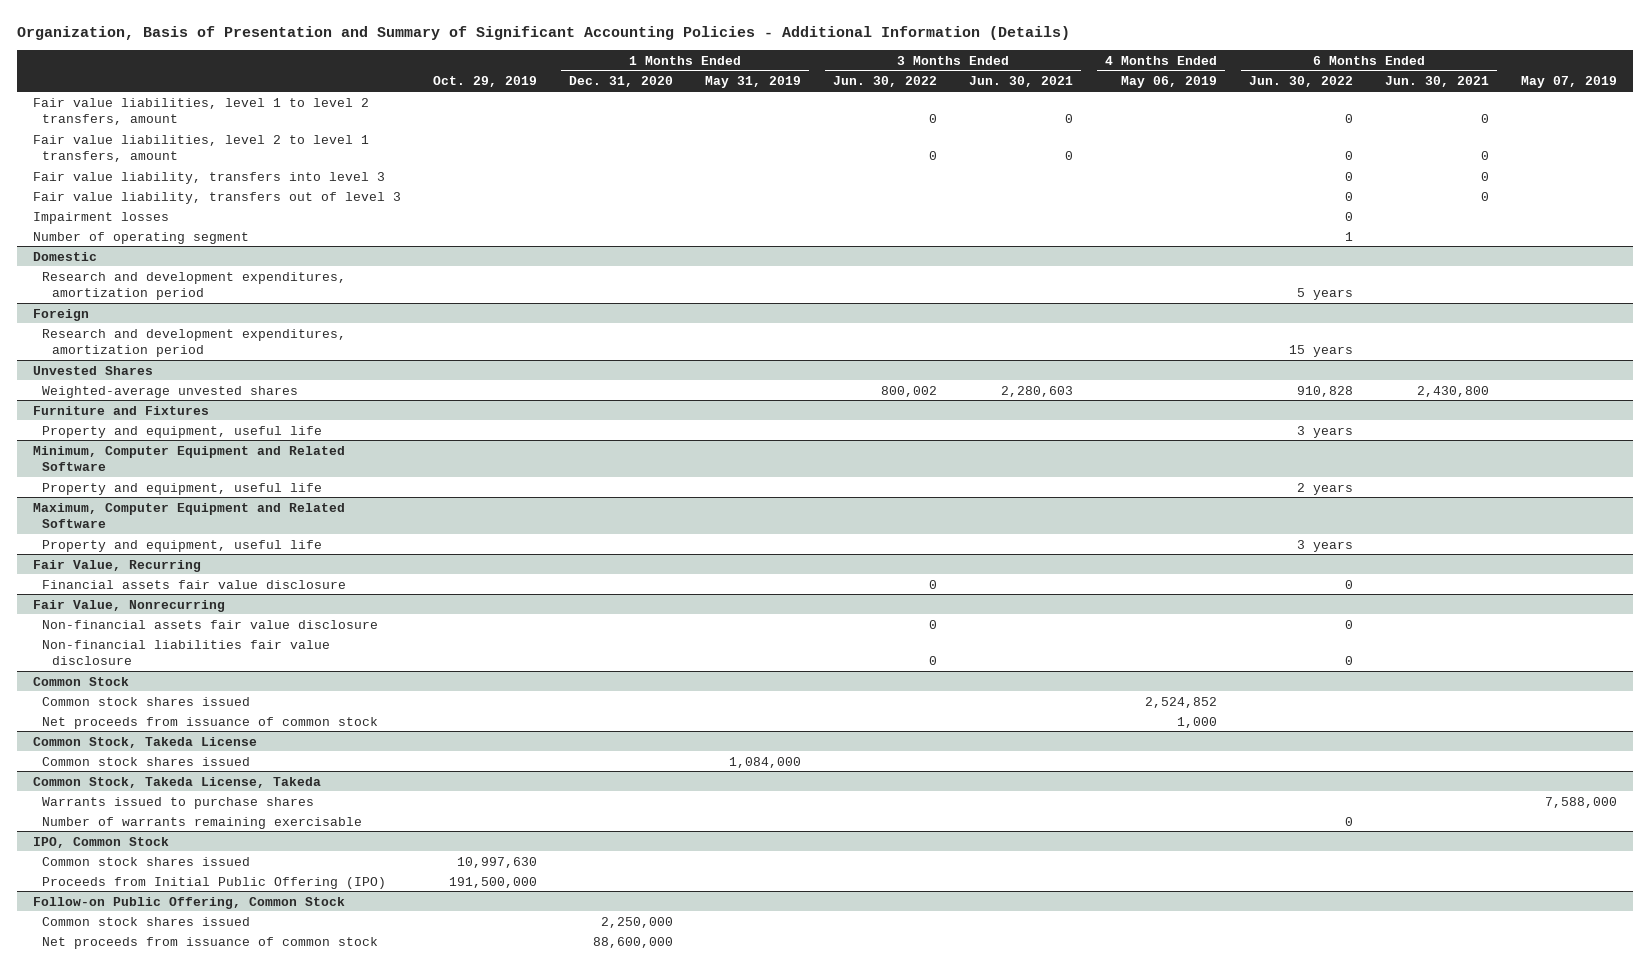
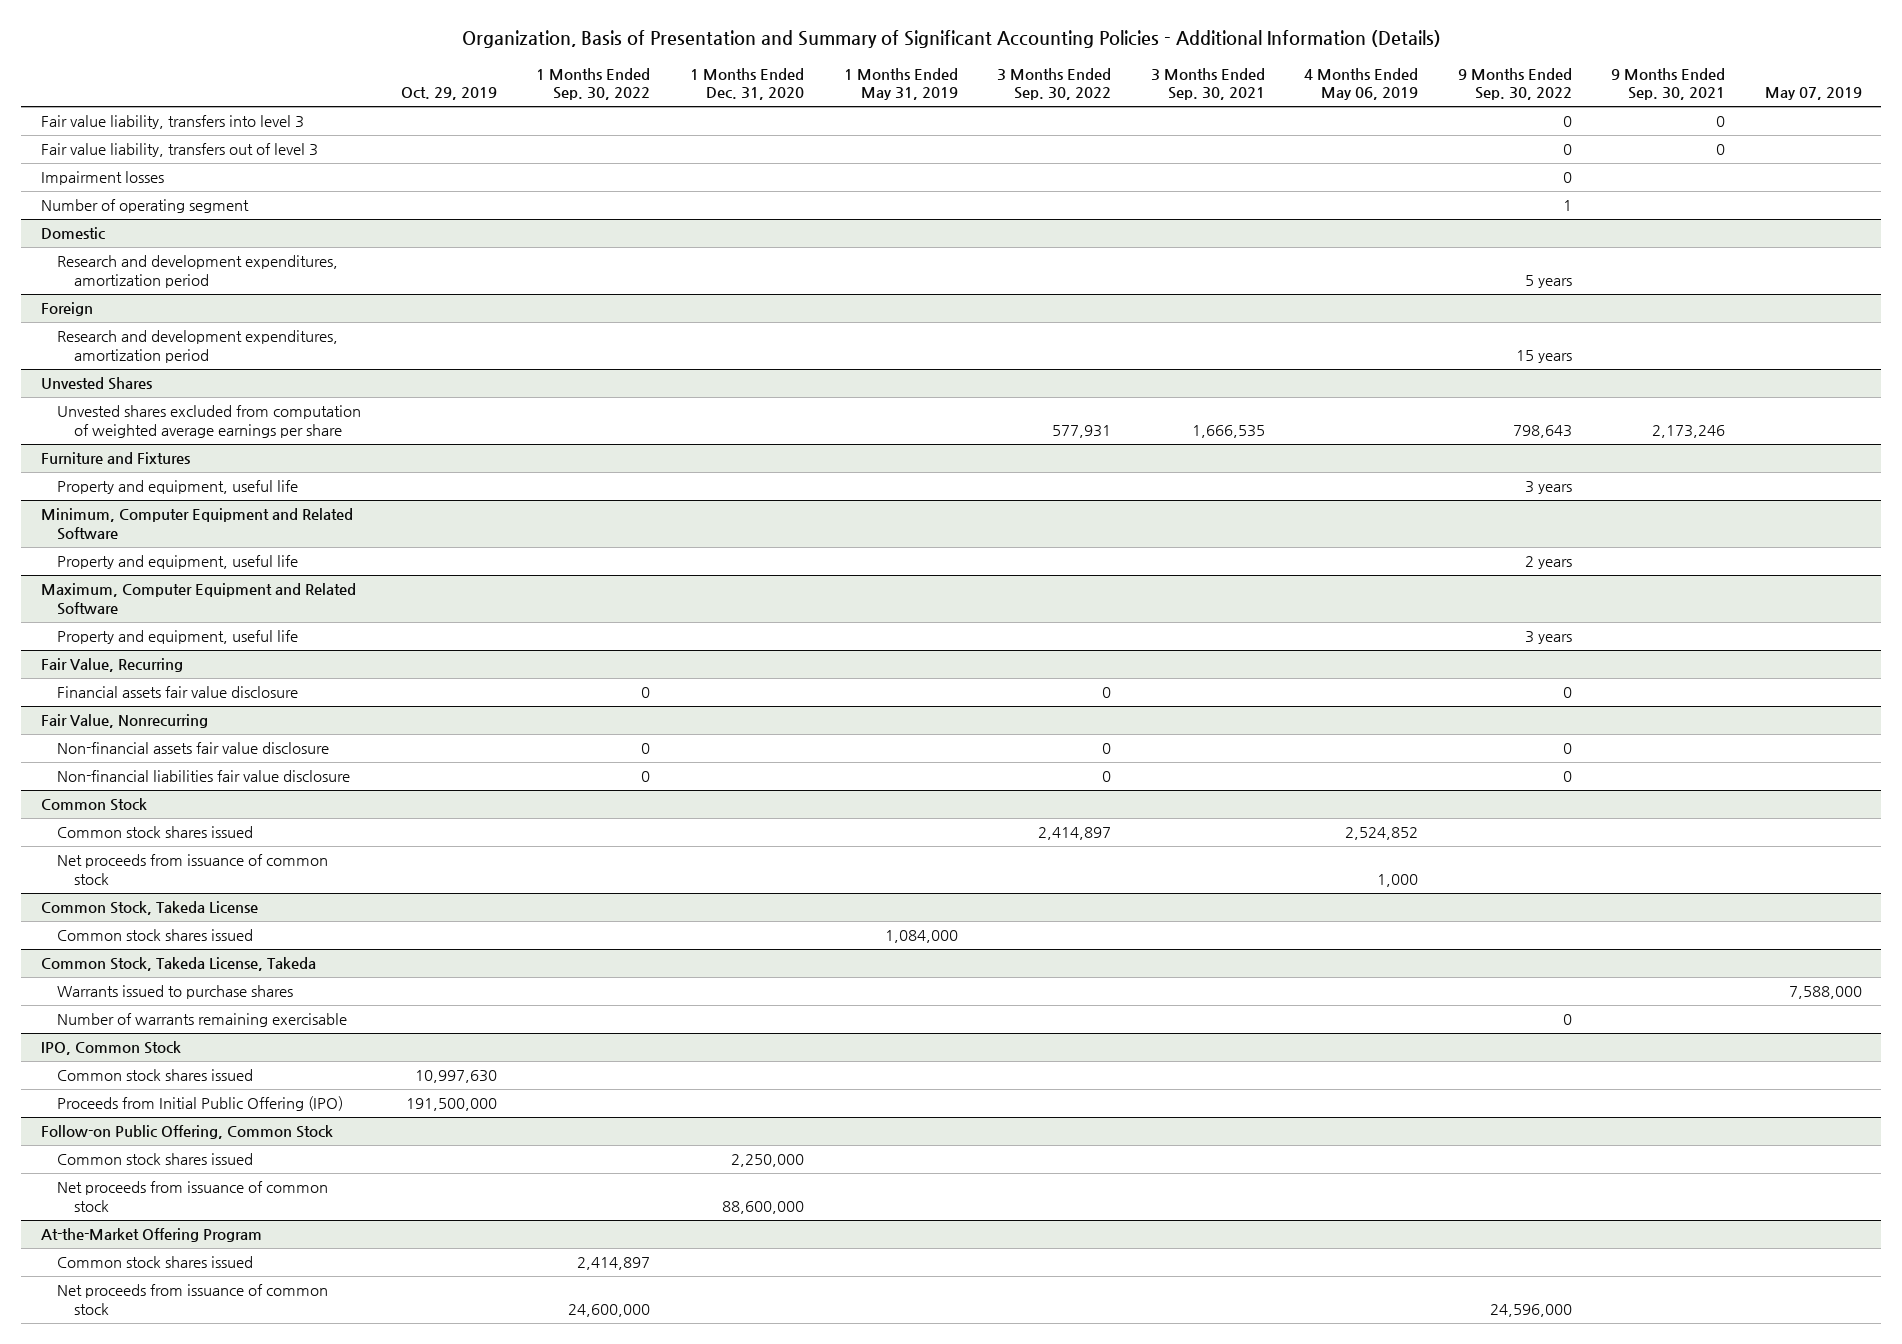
- | Oct. 29, 2019 | 1 Months Ended Dec. 31, 2020 | 1 Months Ended May 31, 2019 | 3 Months Ended Jun. 30, 2022 | 3 Months Ended Jun. 30, 2021 | 4 Months Ended May 06, 2019 | 6 Months Ended Jun. 30, 2022 | 6 Months Ended Jun. 30, 2021 | May 07, 2019
+ | Oct. 29, 2019 | 1 Months Ended Sep. 30, 2022 | 1 Months Ended Dec. 31, 2020 | 1 Months Ended May 31, 2019 | 3 Months Ended Sep. 30, 2022 | 3 Months Ended Sep. 30, 2021 | 4 Months Ended May 06, 2019 | 9 Months Ended Sep. 30, 2022 | 9 Months Ended Sep. 30, 2021 | May 07, 2019
- Fair value liabilities, level 1 to level 2 transfers, amount | | | | 0 | 0 | | 0 | 0 |
- Fair value liabilities, level 2 to level 1 transfers, amount | | | | 0 | 0 | | 0 | 0 |
@ Unvested Shares
- Weighted-average unvested shares | | | | 800,002 | 2,280,603 | | 910,828 | 2,430,800 |
+ Unvested shares excluded from computation of weighted average earnings per share | | | | | 577,931 | 1,666,535 | | 798,643 | 2,173,246 |
+ At-the-Market Offering Program
+ Common stock shares issued | | 2,414,897 | | | | | | | |
+ Net proceeds from issuance of common stock | | 24,600,000 | | | | | | 24,596,000 | |

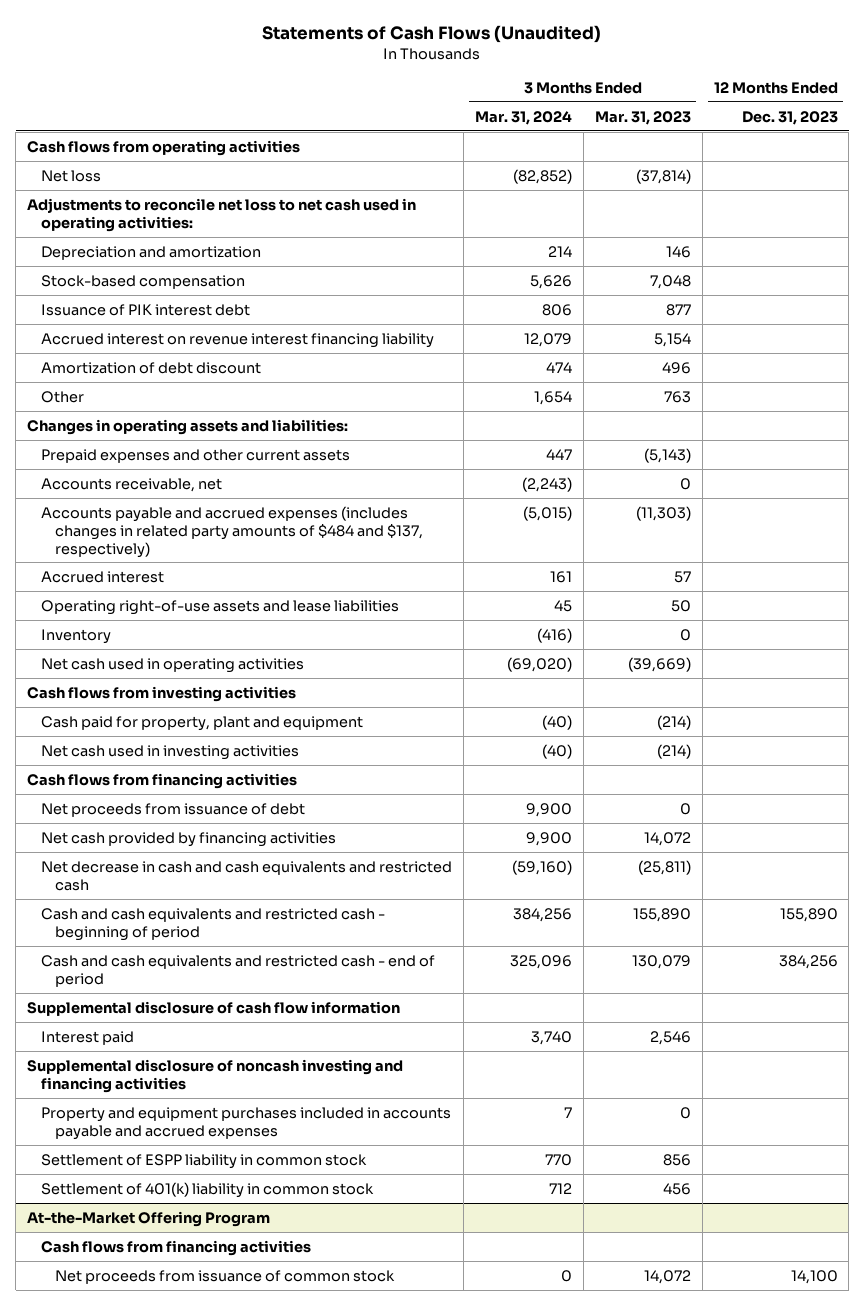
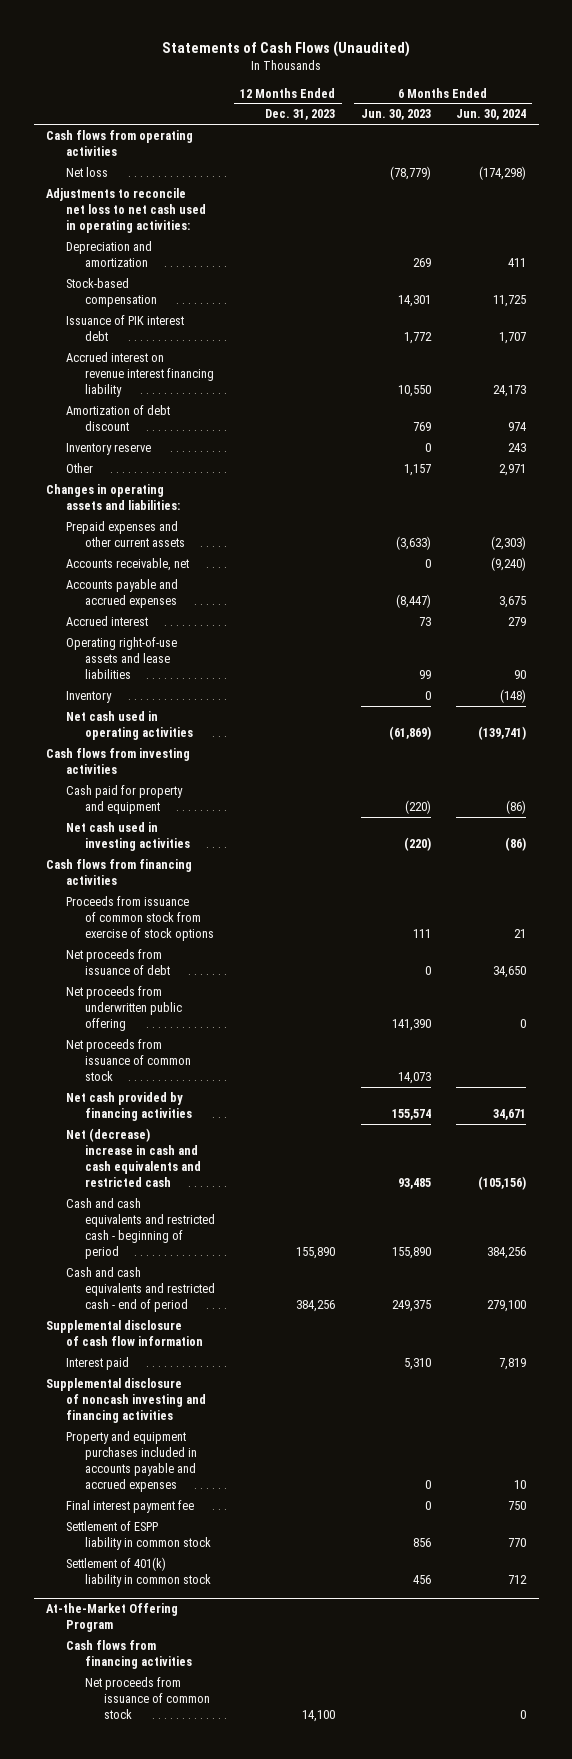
- | 3 Months Ended Mar. 31, 2024 | 3 Months Ended Mar. 31, 2023 | 12 Months Ended Dec. 31, 2023
+ | 12 Months Ended Dec. 31, 2023 | 6 Months Ended Jun. 30, 2023 | 6 Months Ended Jun. 30, 2024
+ Inventory reserve | | 0 | 243
- Accounts payable and accrued expenses (includes changes in related party amounts of $484 and $137, respectively) | (5,015) | (11,303) |
+ Accounts payable and accrued expenses | | (8,447) | 3,675
- Cash paid for property, plant and equipment | (40) | (214) |
+ Cash paid for property and equipment | | (220) | (86)
+ Proceeds from issuance of common stock from exercise of stock options | | 111 | 21
+ Net proceeds from underwritten public offering | | 141,390 | 0
+ Net proceeds from issuance of common stock | | 14,073 |
- Net decrease in cash and cash equivalents and restricted cash | (59,160) | (25,811) |
+ Net (decrease) increase in cash and cash equivalents and restricted cash | | 93,485 | (105,156)
+ Final interest payment fee | | 0 | 750

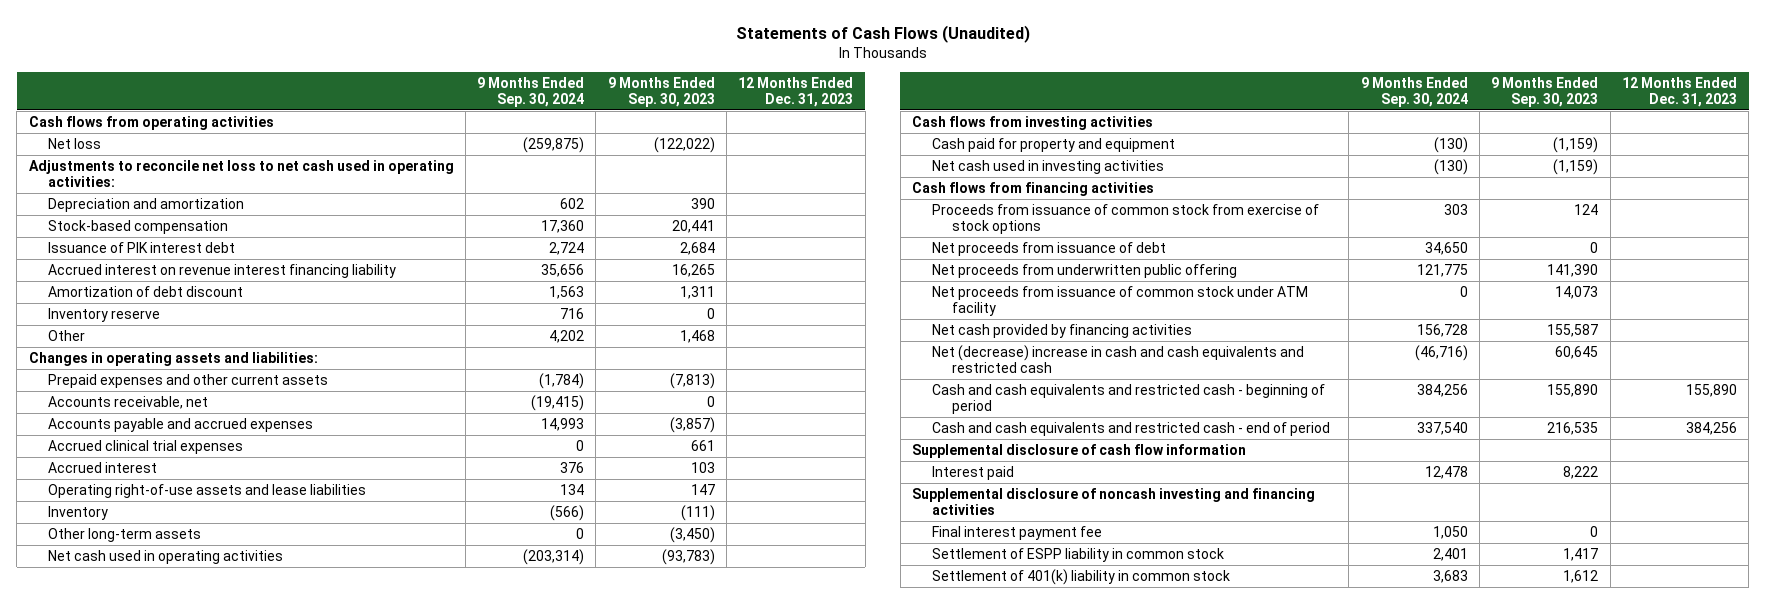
- | 12 Months Ended Dec. 31, 2023 | 6 Months Ended Jun. 30, 2023 | 6 Months Ended Jun. 30, 2024
+ | 9 Months Ended Sep. 30, 2024 | 9 Months Ended Sep. 30, 2023 | 12 Months Ended Dec. 31, 2023
+ Accrued clinical trial expenses | 0 | 661 |
+ Other long-term assets | 0 | (3,450) |
- Net proceeds from issuance of common stock | | 14,073 |
+ Net proceeds from issuance of common stock under ATM facility | 0 | 14,073 |
- Property and equipment purchases included in accounts payable and accrued expenses | | 0 | 10
- At-the-Market Offering Program
- Cash flows from financing activities
- Net proceeds from issuance of common stock | 14,100 | | 0

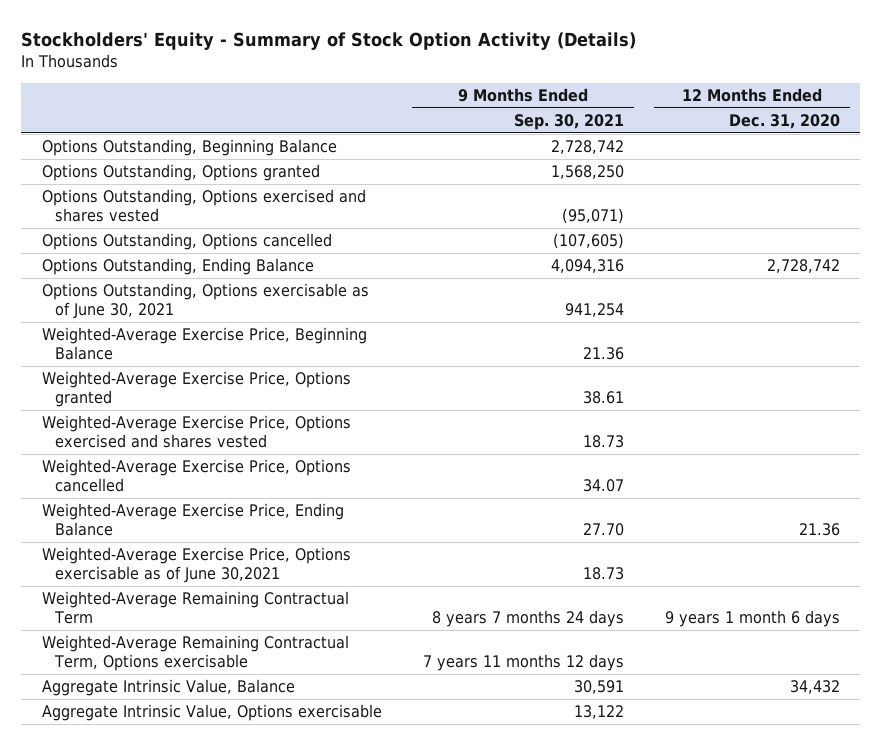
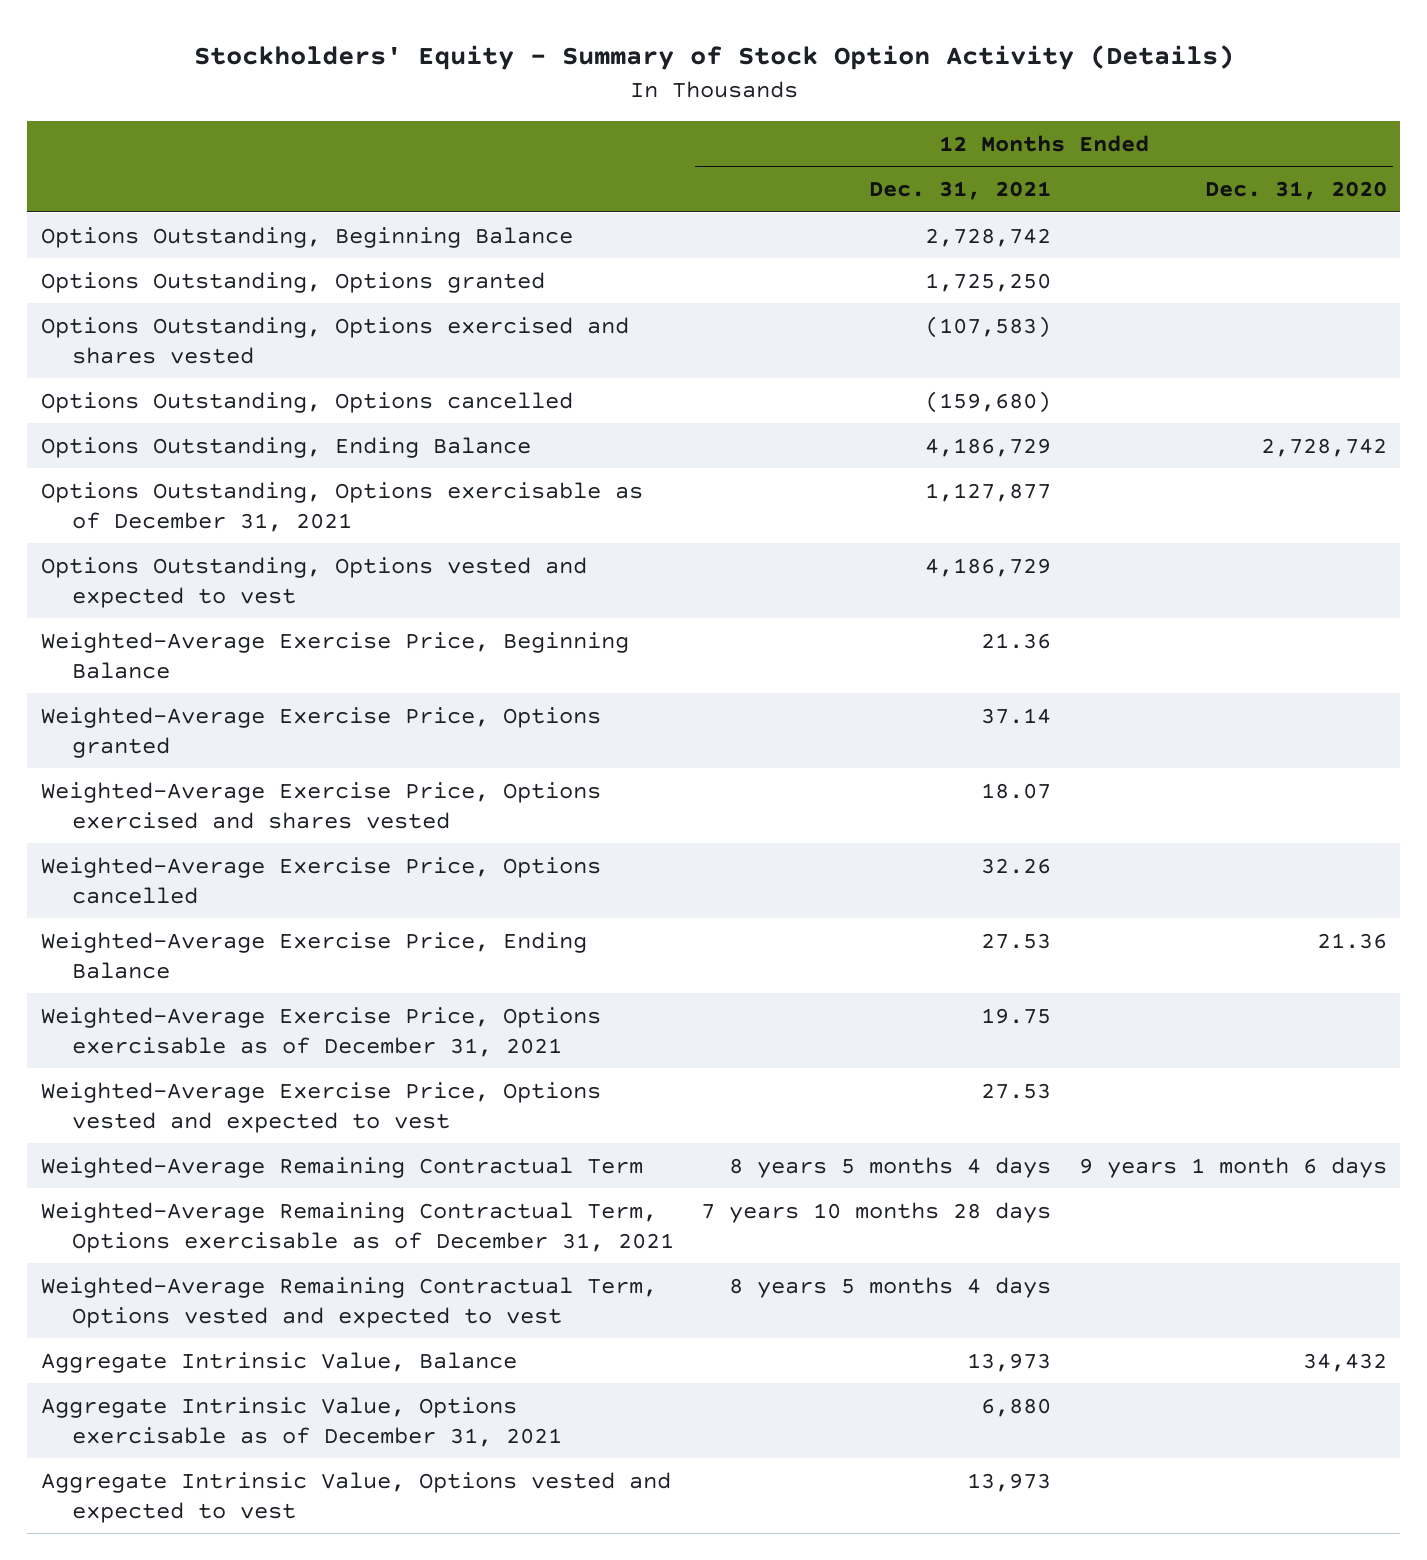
- | 9 Months Ended Sep. 30, 2021 | 12 Months Ended Dec. 31, 2020
+ | 12 Months Ended Dec. 31, 2021 | 12 Months Ended Dec. 31, 2020
- Options Outstanding, Options exercisable as of June 30, 2021 | 941,254 |
+ Options Outstanding, Options exercisable as of December 31, 2021 | 1,127,877 |
+ Options Outstanding, Options vested and expected to vest | 4,186,729 |
- Weighted-Average Exercise Price, Options exercisable as of June 30,2021 | 18.73 |
+ Weighted-Average Exercise Price, Options exercisable as of December 31, 2021 | 19.75 |
+ Weighted-Average Exercise Price, Options vested and expected to vest | 27.53 |
- Weighted-Average Remaining Contractual Term, Options exercisable | 7 years 11 months 12 days |
+ Weighted-Average Remaining Contractual Term, Options exercisable as of December 31, 2021 | 7 years 10 months 28 days |
+ Weighted-Average Remaining Contractual Term, Options vested and expected to vest | 8 years 5 months 4 days |
- Aggregate Intrinsic Value, Options exercisable | 13,122 |
+ Aggregate Intrinsic Value, Options exercisable as of December 31, 2021 | 6,880 |
+ Aggregate Intrinsic Value, Options vested and expected to vest | 13,973 |

